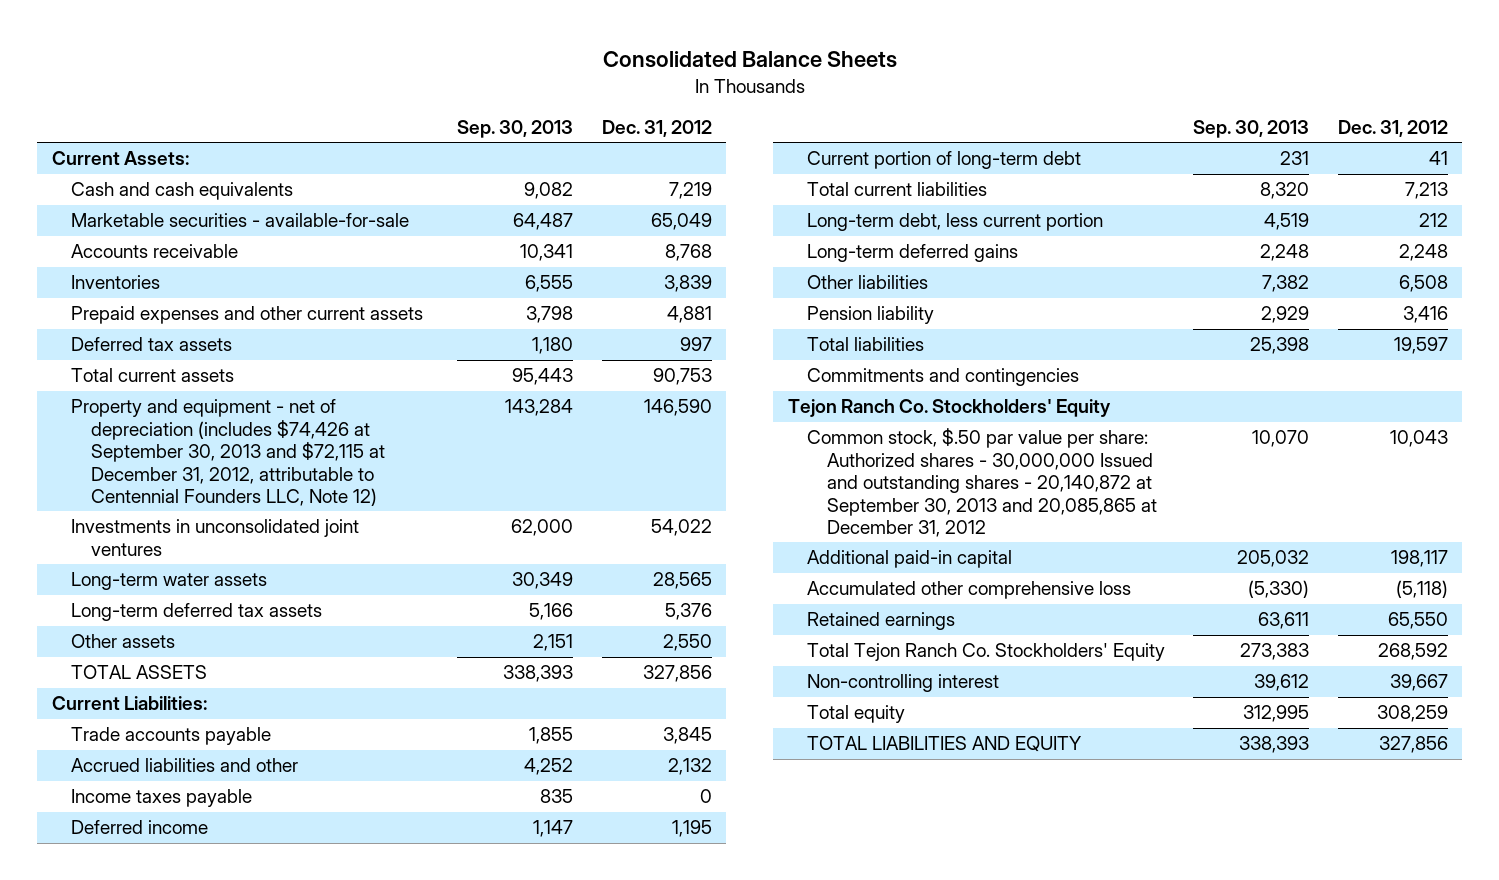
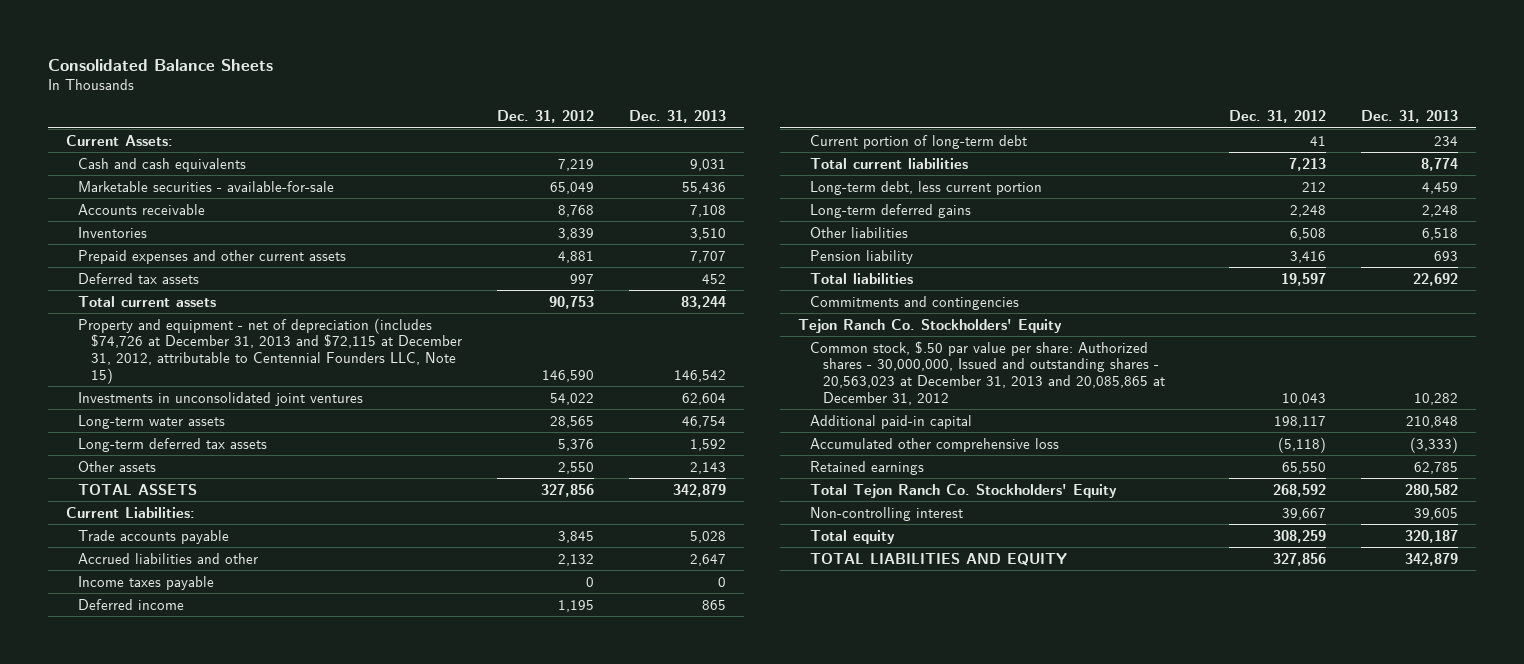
- | Sep. 30, 2013 | Dec. 31, 2012
+ | Dec. 31, 2012 | Dec. 31, 2013
- Property and equipment - net of depreciation (includes $74,426 at September 30, 2013 and $72,115 at December 31, 2012, attributable to Centennial Founders LLC, Note 12) | 143,284 | 146,590
+ Property and equipment - net of depreciation (includes $74,726 at December 31, 2013 and $72,115 at December 31, 2012, attributable to Centennial Founders LLC, Note 15) | 146,590 | 146,542
- Common stock, $.50 par value per share: Authorized shares - 30,000,000 Issued and outstanding shares - 20,140,872 at September 30, 2013 and 20,085,865 at December 31, 2012 | 10,070 | 10,043
+ Common stock, $.50 par value per share: Authorized shares - 30,000,000, Issued and outstanding shares - 20,563,023 at December 31, 2013 and 20,085,865 at December 31, 2012 | 10,043 | 10,282

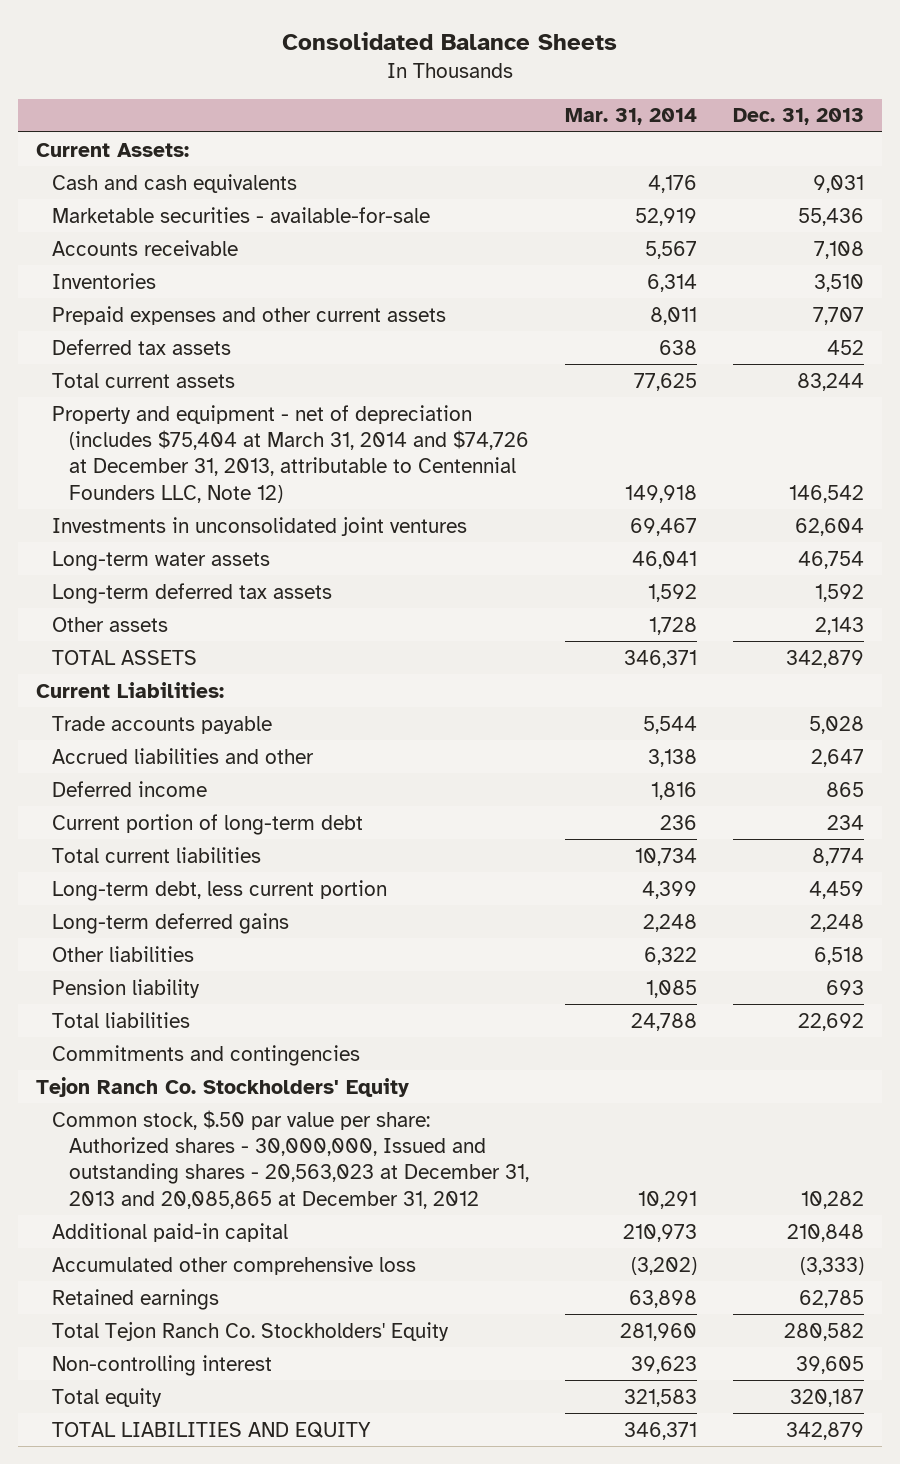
- | Dec. 31, 2012 | Dec. 31, 2013
+ | Mar. 31, 2014 | Dec. 31, 2013
- Property and equipment - net of depreciation (includes $74,726 at December 31, 2013 and $72,115 at December 31, 2012, attributable to Centennial Founders LLC, Note 15) | 146,590 | 146,542
+ Property and equipment - net of depreciation (includes $75,404 at March 31, 2014 and $74,726 at December 31, 2013, attributable to Centennial Founders LLC, Note 12) | 149,918 | 146,542
- Income taxes payable | 0 | 0

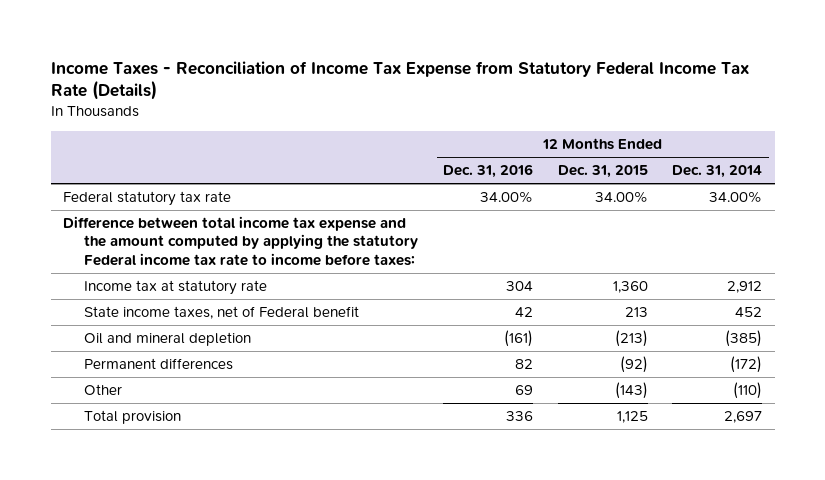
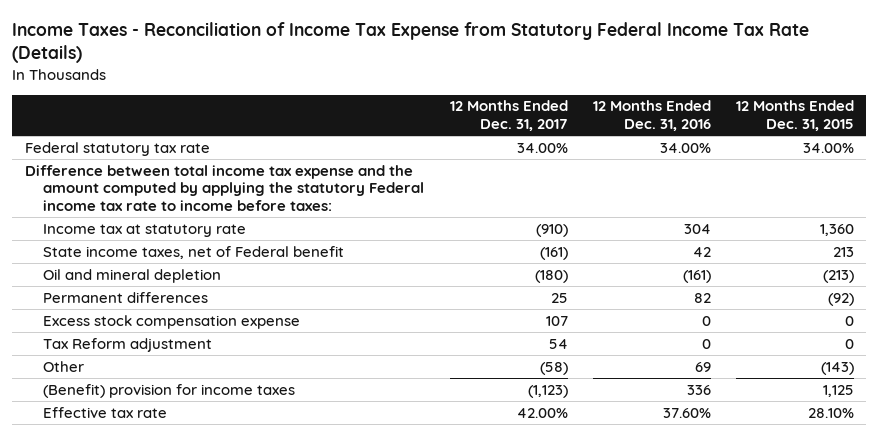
- | 12 Months Ended Dec. 31, 2016 | 12 Months Ended Dec. 31, 2015 | 12 Months Ended Dec. 31, 2014
+ | 12 Months Ended Dec. 31, 2017 | 12 Months Ended Dec. 31, 2016 | 12 Months Ended Dec. 31, 2015
+ Excess stock compensation expense | 107 | 0 | 0
+ Tax Reform adjustment | 54 | 0 | 0
- Total provision | 336 | 1,125 | 2,697
+ (Benefit) provision for income taxes | (1,123) | 336 | 1,125
+ Effective tax rate | 42.00% | 37.60% | 28.10%

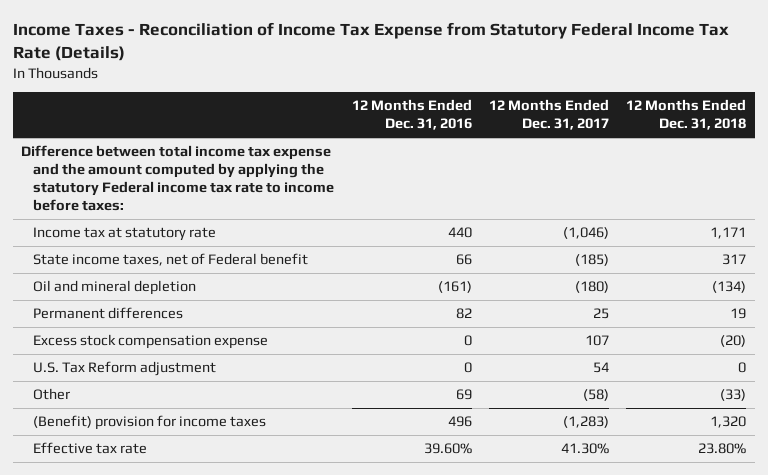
- | 12 Months Ended Dec. 31, 2017 | 12 Months Ended Dec. 31, 2016 | 12 Months Ended Dec. 31, 2015
+ | 12 Months Ended Dec. 31, 2016 | 12 Months Ended Dec. 31, 2017 | 12 Months Ended Dec. 31, 2018
- Federal statutory tax rate | 34.00% | 34.00% | 34.00%
- Income tax at statutory rate | (910) | 304 | 1,360
- State income taxes, net of Federal benefit | (161) | 42 | 213
+ Income tax at statutory rate | 440 | (1,046) | 1,171
+ State income taxes, net of Federal benefit | 66 | (185) | 317
- Tax Reform adjustment | 54 | 0 | 0
+ U.S. Tax Reform adjustment | 0 | 54 | 0
- (Benefit) provision for income taxes | (1,123) | 336 | 1,125
- Effective tax rate | 42.00% | 37.60% | 28.10%
+ (Benefit) provision for income taxes | 496 | (1,283) | 1,320
+ Effective tax rate | 39.60% | 41.30% | 23.80%

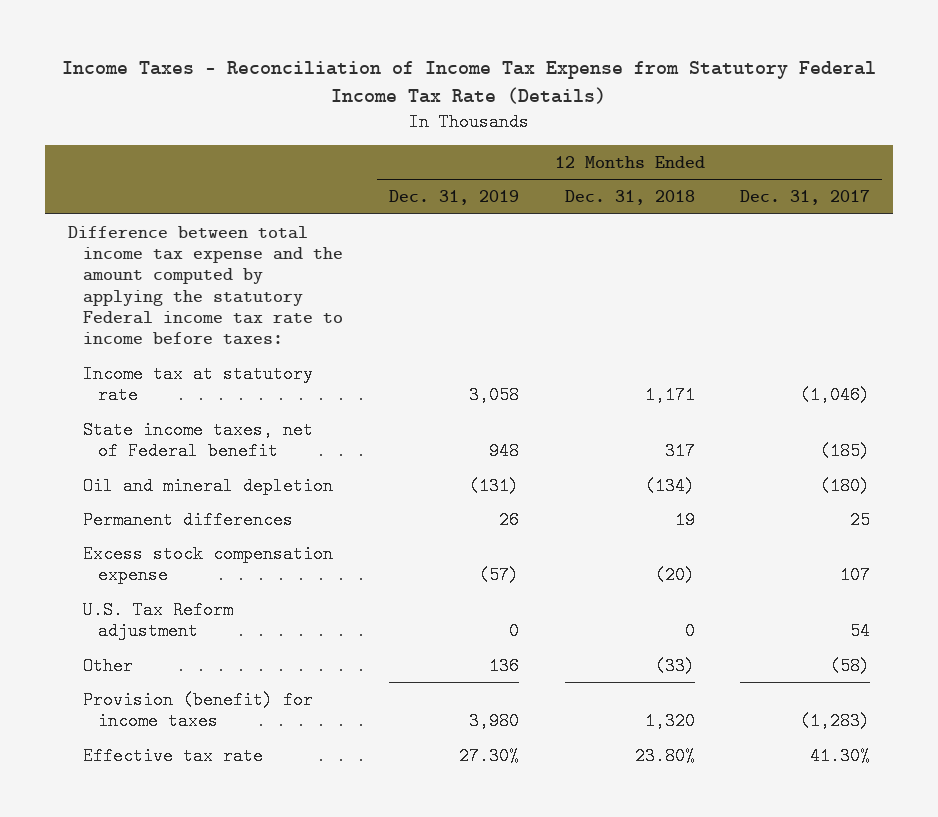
- | 12 Months Ended Dec. 31, 2016 | 12 Months Ended Dec. 31, 2017 | 12 Months Ended Dec. 31, 2018
+ | 12 Months Ended Dec. 31, 2019 | 12 Months Ended Dec. 31, 2018 | 12 Months Ended Dec. 31, 2017
- (Benefit) provision for income taxes | 496 | (1,283) | 1,320
+ Provision (benefit) for income taxes | 3,980 | 1,320 | (1,283)

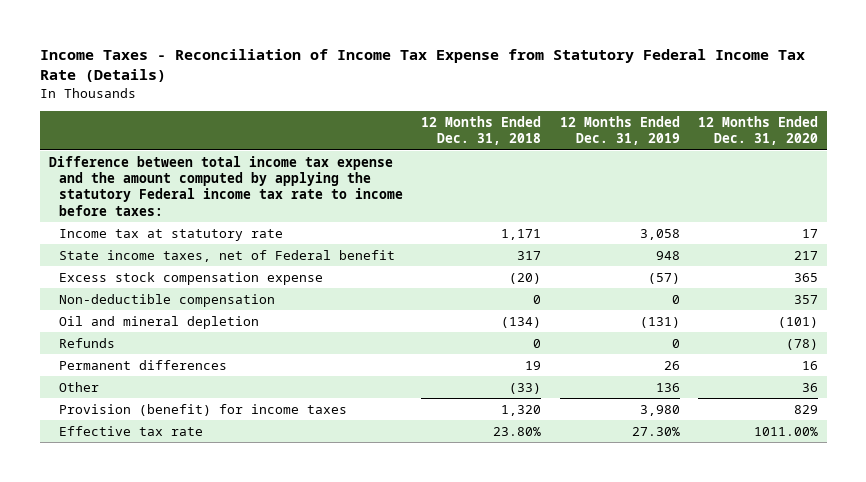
- | 12 Months Ended Dec. 31, 2019 | 12 Months Ended Dec. 31, 2018 | 12 Months Ended Dec. 31, 2017
+ | 12 Months Ended Dec. 31, 2018 | 12 Months Ended Dec. 31, 2019 | 12 Months Ended Dec. 31, 2020
moved up: Excess stock compensation expense | (20) | (57) | 365
+ Non-deductible compensation | 0 | 0 | 357
+ Refunds | 0 | 0 | (78)
- U.S. Tax Reform adjustment | 0 | 0 | 54

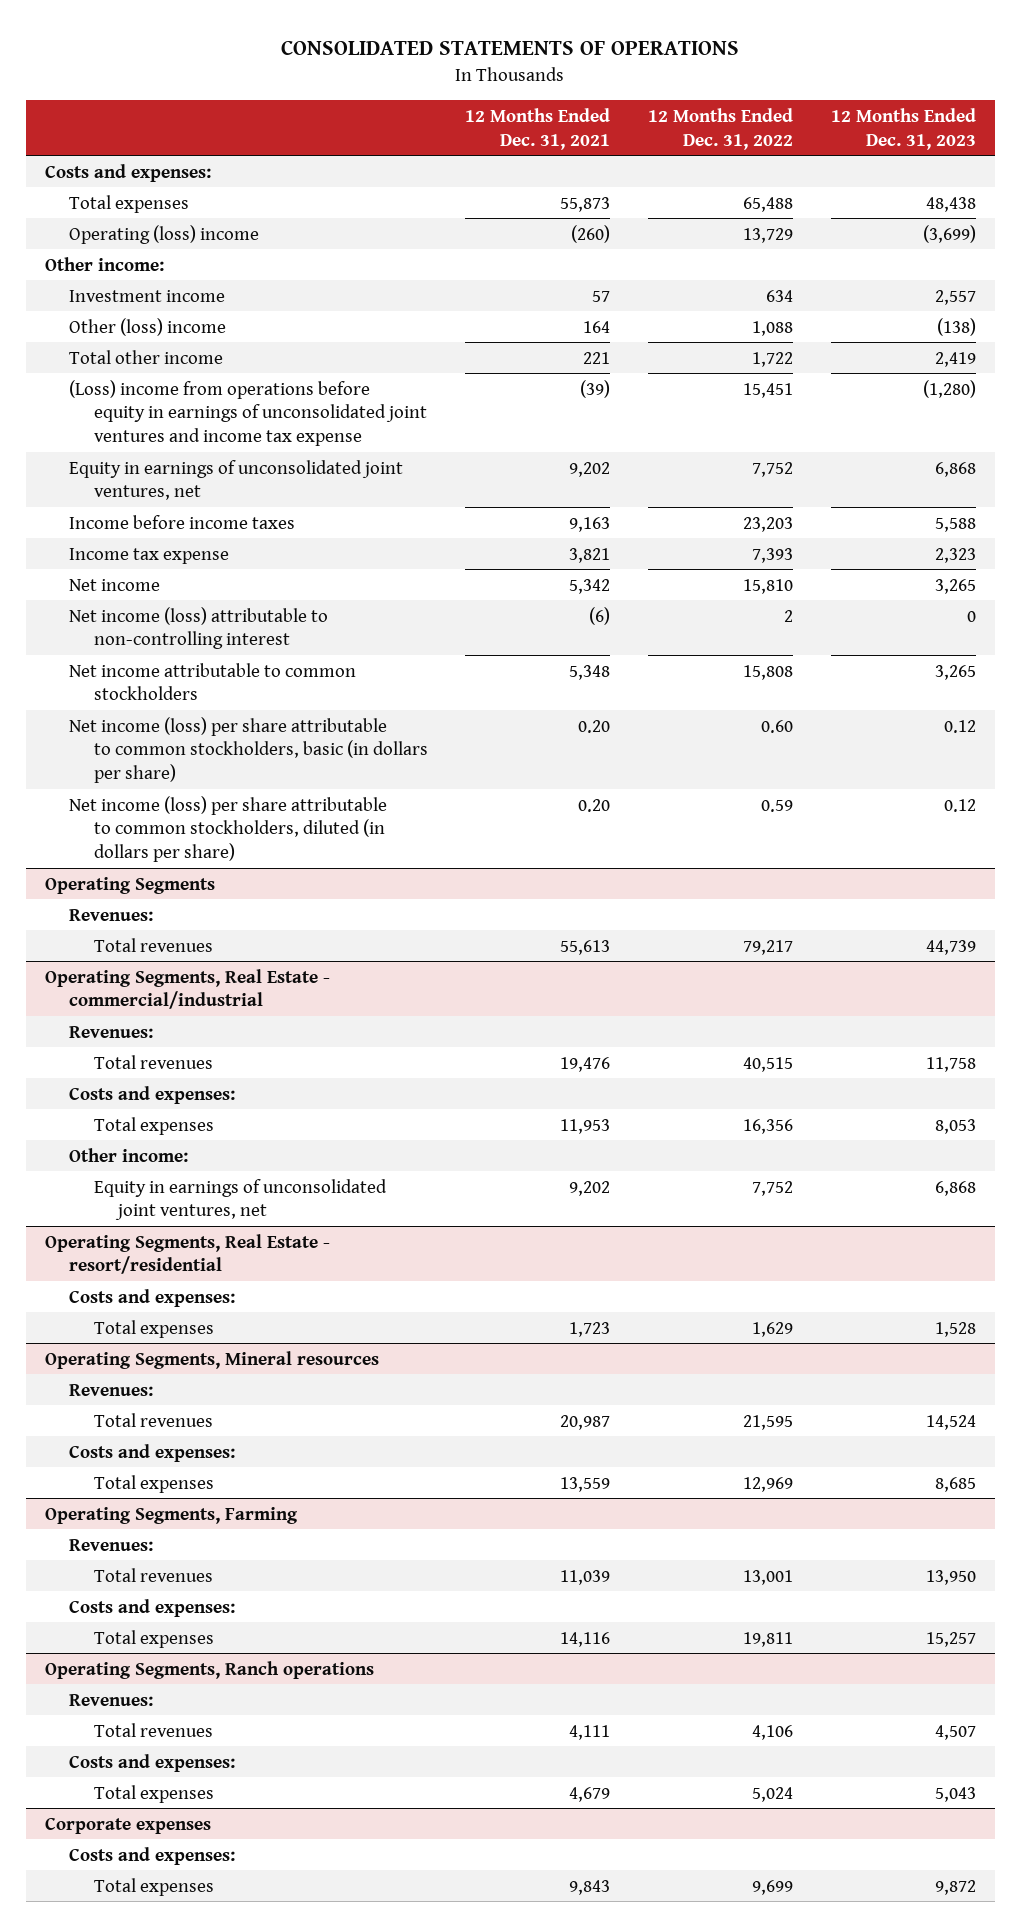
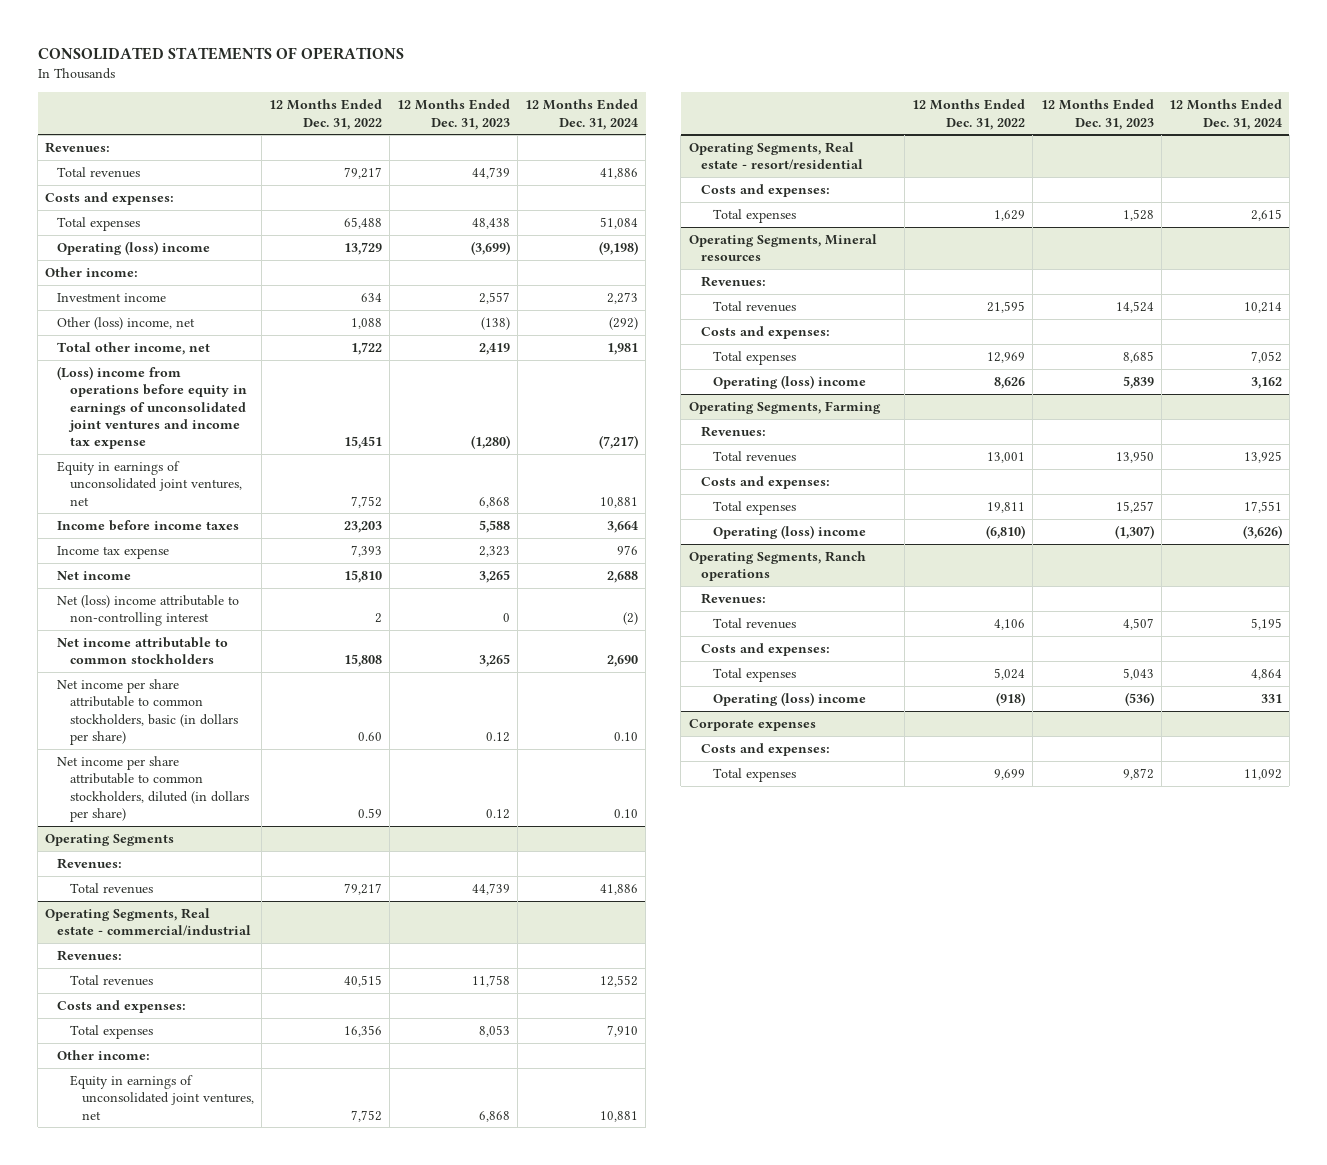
- | 12 Months Ended Dec. 31, 2021 | 12 Months Ended Dec. 31, 2022 | 12 Months Ended Dec. 31, 2023
+ | 12 Months Ended Dec. 31, 2022 | 12 Months Ended Dec. 31, 2023 | 12 Months Ended Dec. 31, 2024
+ Revenues:
+ Total revenues | 79,217 | 44,739 | 41,886
- Other (loss) income | 164 | 1,088 | (138)
- Total other income | 221 | 1,722 | 2,419
+ Other (loss) income, net | 1,088 | (138) | (292)
+ Total other income, net | 1,722 | 2,419 | 1,981
- Net income (loss) attributable to non-controlling interest | (6) | 2 | 0
+ Net (loss) income attributable to non-controlling interest | 2 | 0 | (2)
- Net income (loss) per share attributable to common stockholders, basic (in dollars per share) | 0.20 | 0.60 | 0.12
- Net income (loss) per share attributable to common stockholders, diluted (in dollars per share) | 0.20 | 0.59 | 0.12
+ Net income per share attributable to common stockholders, basic (in dollars per share) | 0.60 | 0.12 | 0.10
+ Net income per share attributable to common stockholders, diluted (in dollars per share) | 0.59 | 0.12 | 0.10
- Operating Segments, Real Estate - commercial/industrial
+ Operating Segments, Real estate - commercial/industrial
- Operating Segments, Real Estate - resort/residential
+ Operating Segments, Real estate - resort/residential
@ Operating Segments, Mineral resources
+ Operating (loss) income | 8,626 | 5,839 | 3,162
@ Operating Segments, Farming
+ Operating (loss) income | (6,810) | (1,307) | (3,626)
@ Operating Segments, Ranch operations
+ Operating (loss) income | (918) | (536) | 331

